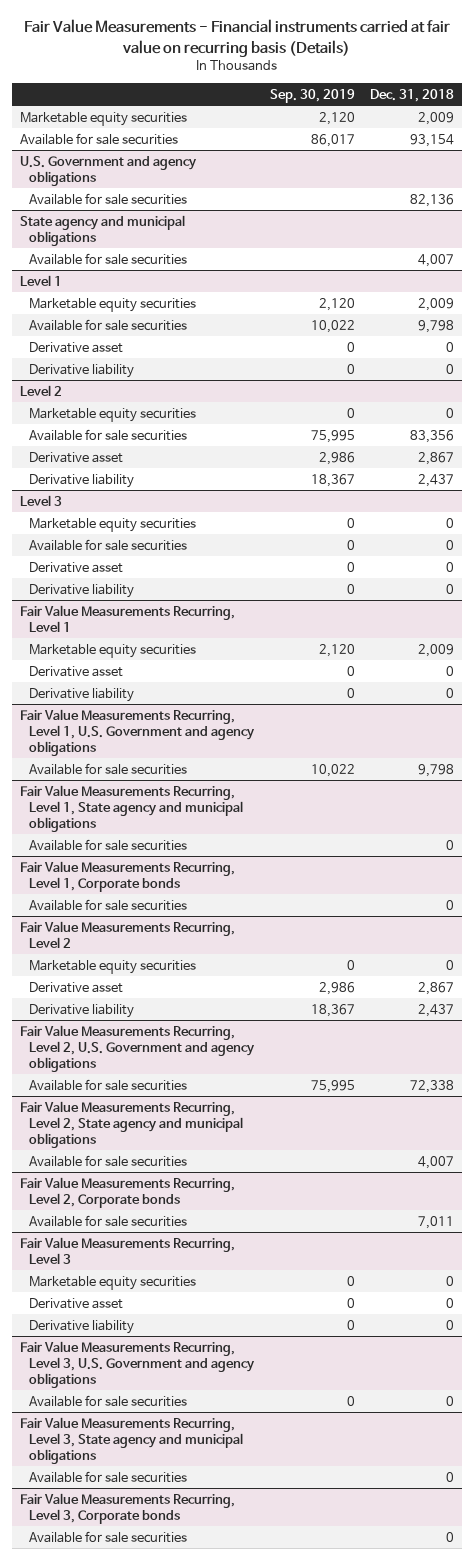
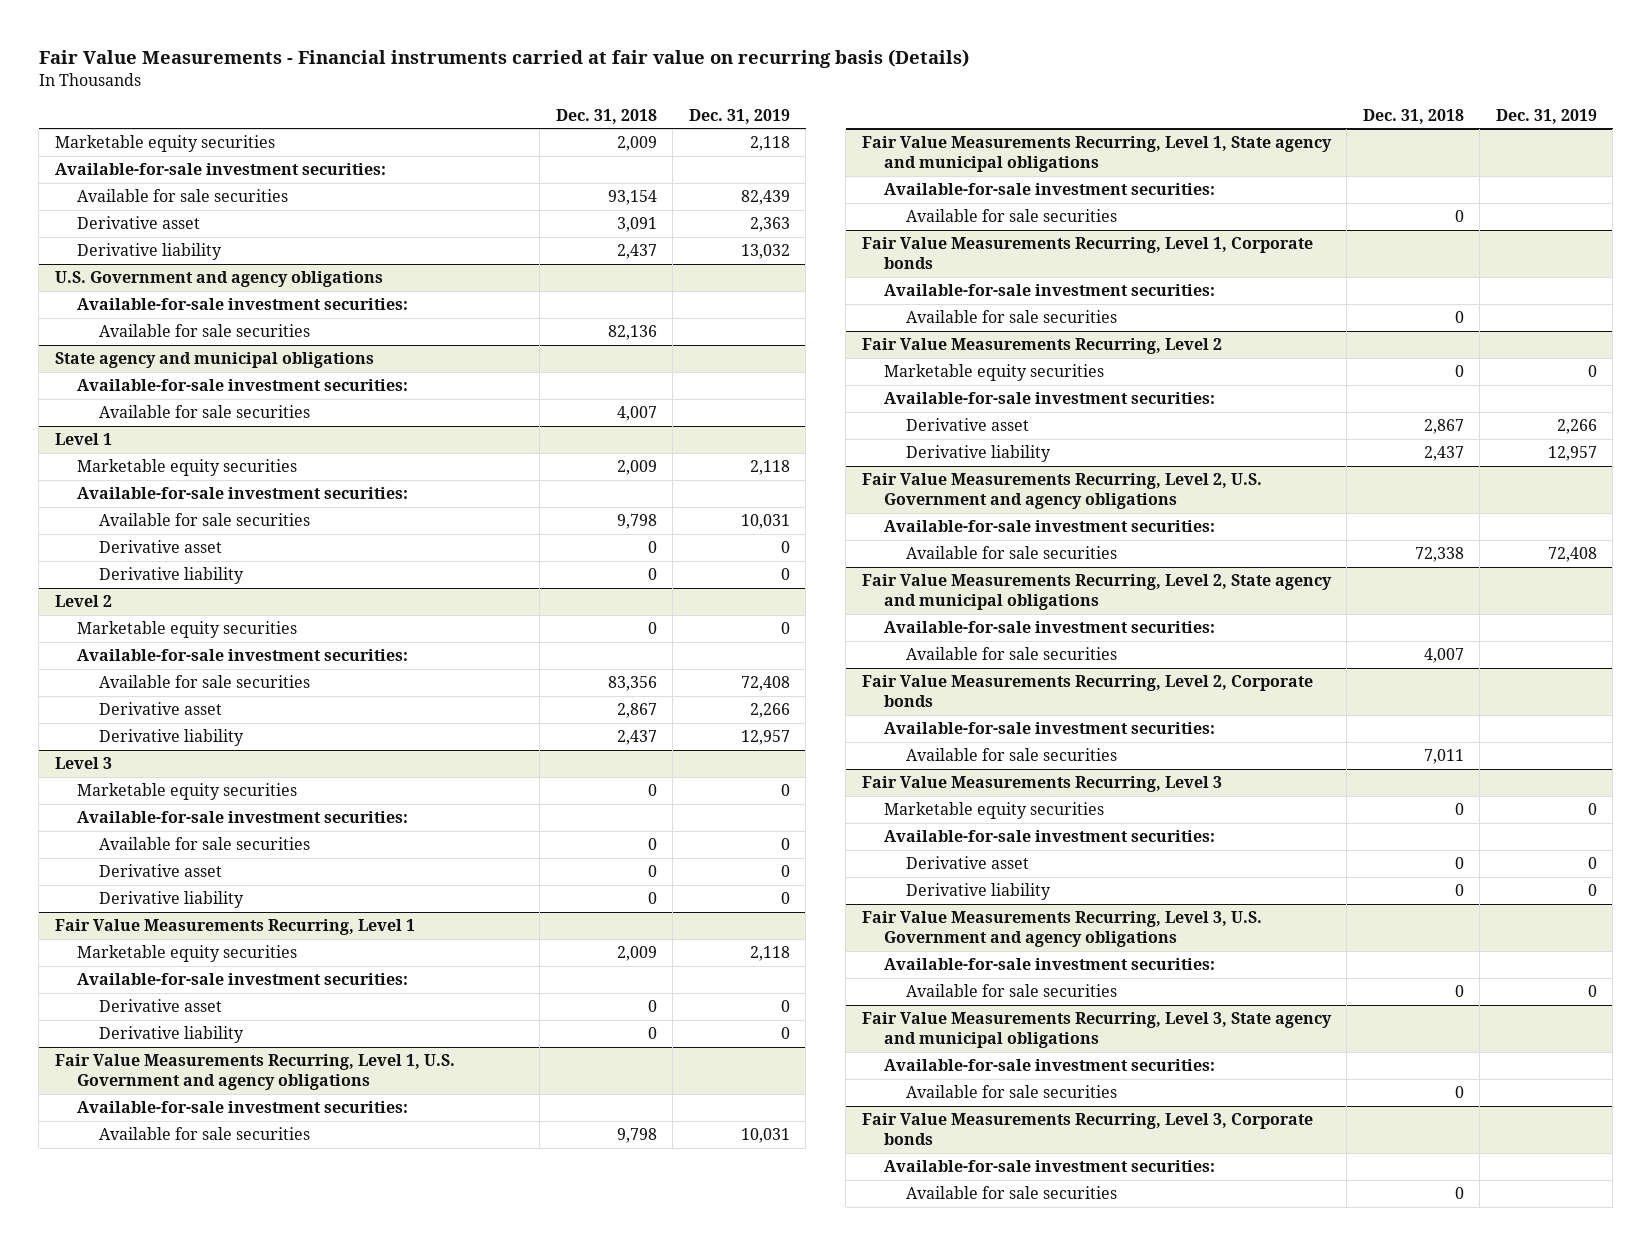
- | Sep. 30, 2019 | Dec. 31, 2018
+ | Dec. 31, 2018 | Dec. 31, 2019
+ Available-for-sale investment securities:
+ Derivative asset | 3,091 | 2,363
+ Derivative liability | 2,437 | 13,032
@ U.S. Government and agency obligations
+ Available-for-sale investment securities:
@ State agency and municipal obligations
+ Available-for-sale investment securities:
@ Level 1
+ Available-for-sale investment securities:
@ Level 2
+ Available-for-sale investment securities:
@ Level 3
+ Available-for-sale investment securities:
@ Fair Value Measurements Recurring, Level 1
+ Available-for-sale investment securities:
@ Fair Value Measurements Recurring, Level 1, U.S. Government and agency obligations
+ Available-for-sale investment securities:
@ Fair Value Measurements Recurring, Level 1, State agency and municipal obligations
+ Available-for-sale investment securities:
@ Fair Value Measurements Recurring, Level 1, Corporate bonds
+ Available-for-sale investment securities:
@ Fair Value Measurements Recurring, Level 2
+ Available-for-sale investment securities:
@ Fair Value Measurements Recurring, Level 2, U.S. Government and agency obligations
+ Available-for-sale investment securities:
@ Fair Value Measurements Recurring, Level 2, State agency and municipal obligations
+ Available-for-sale investment securities:
@ Fair Value Measurements Recurring, Level 2, Corporate bonds
+ Available-for-sale investment securities:
@ Fair Value Measurements Recurring, Level 3
+ Available-for-sale investment securities:
@ Fair Value Measurements Recurring, Level 3, U.S. Government and agency obligations
+ Available-for-sale investment securities:
@ Fair Value Measurements Recurring, Level 3, State agency and municipal obligations
+ Available-for-sale investment securities:
@ Fair Value Measurements Recurring, Level 3, Corporate bonds
+ Available-for-sale investment securities:

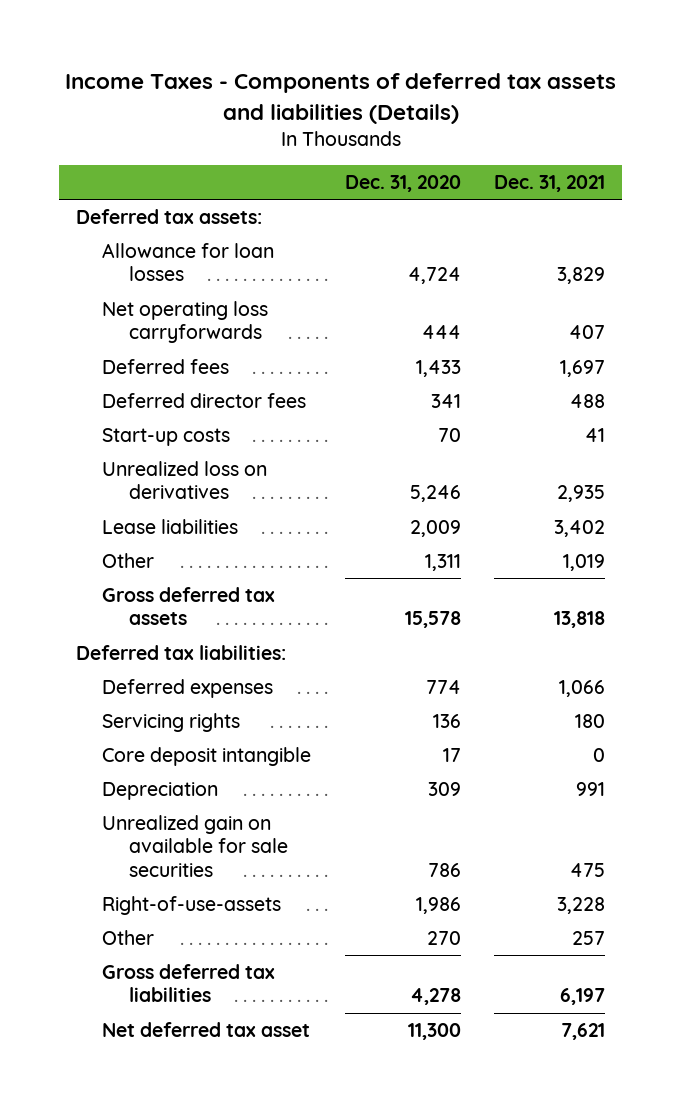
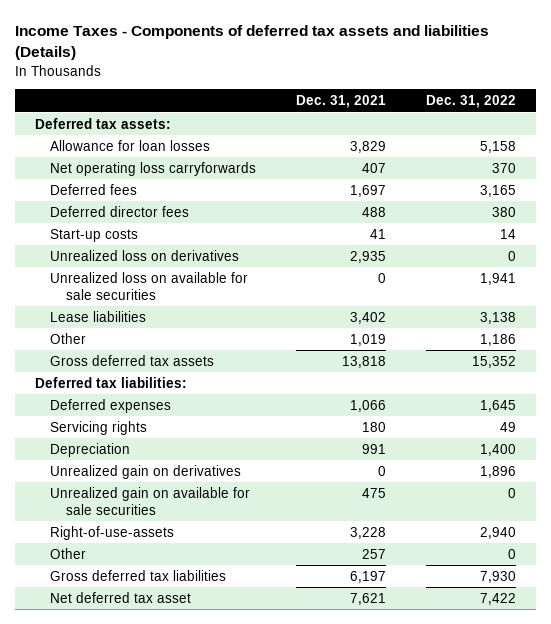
- | Dec. 31, 2020 | Dec. 31, 2021
+ | Dec. 31, 2021 | Dec. 31, 2022
+ Unrealized loss on available for sale securities | 0 | 1,941
- Core deposit intangible | 17 | 0
+ Unrealized gain on derivatives | 0 | 1,896

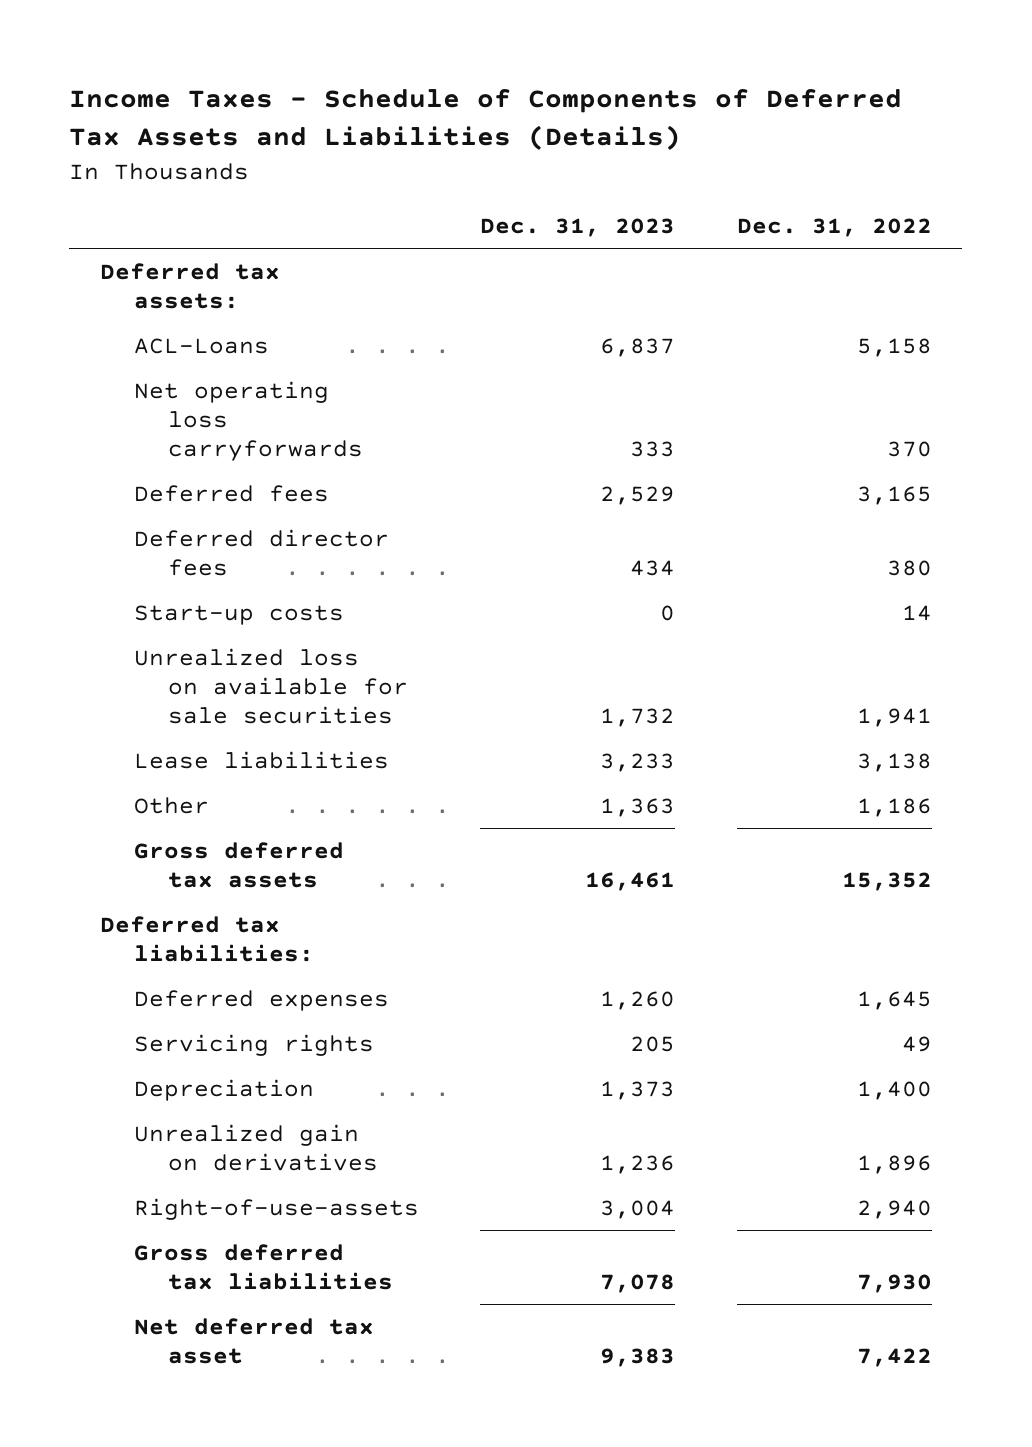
- Income Taxes - Components of deferred tax assets and liabilities (Details)
+ Income Taxes - Schedule of Components of Deferred Tax Assets and Liabilities (Details)
- | Dec. 31, 2021 | Dec. 31, 2022
+ | Dec. 31, 2023 | Dec. 31, 2022
- Allowance for loan losses | 3,829 | 5,158
+ ACL-Loans | 6,837 | 5,158
- Unrealized loss on derivatives | 2,935 | 0
- Unrealized gain on available for sale securities | 475 | 0
- Other | 257 | 0

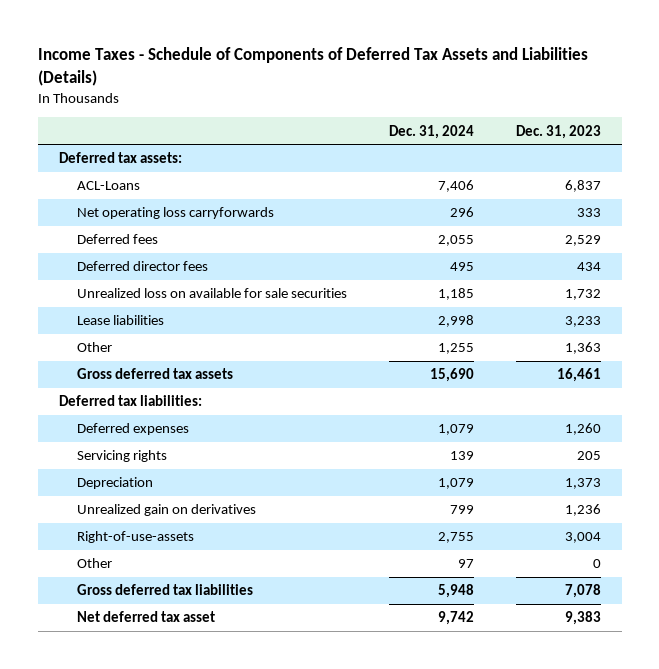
- | Dec. 31, 2023 | Dec. 31, 2022
+ | Dec. 31, 2024 | Dec. 31, 2023
- Start-up costs | 0 | 14
+ Other | 97 | 0

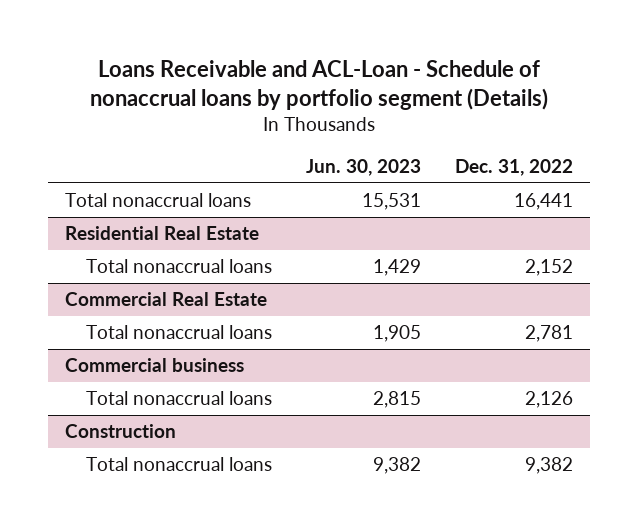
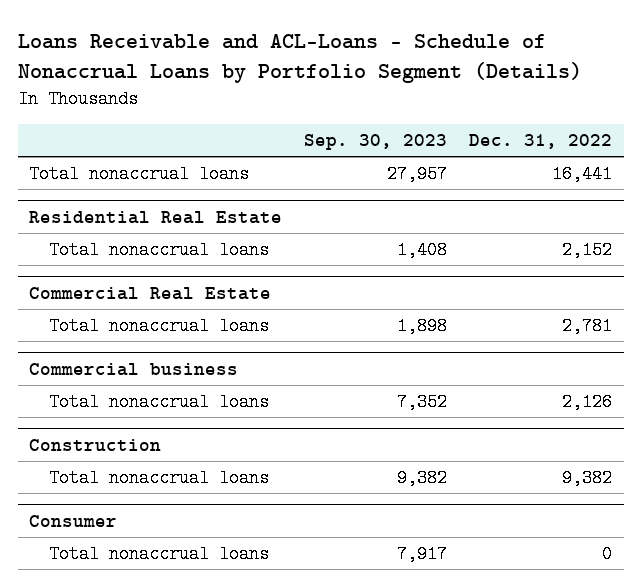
- Loans Receivable and ACL-Loan - Schedule of nonaccrual loans by portfolio segment (Details)
+ Loans Receivable and ACL-Loans - Schedule of Nonaccrual Loans by Portfolio Segment (Details)
- | Jun. 30, 2023 | Dec. 31, 2022
+ | Sep. 30, 2023 | Dec. 31, 2022
+ Consumer
+ Total nonaccrual loans | 7,917 | 0

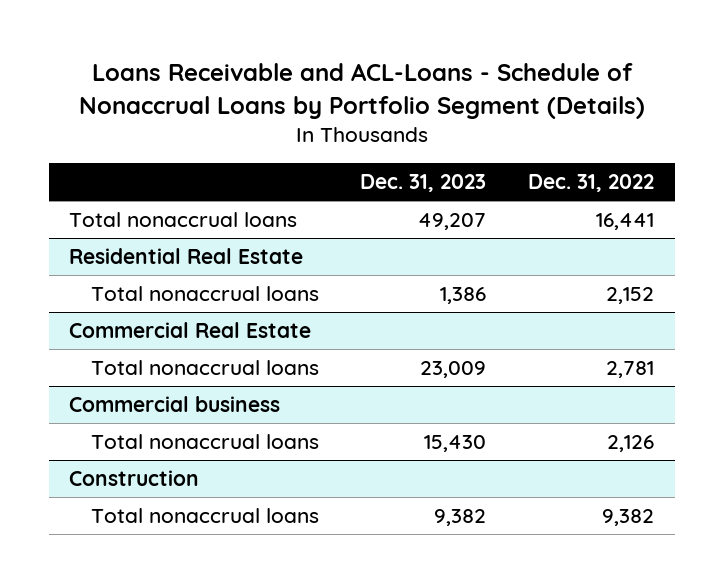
- | Sep. 30, 2023 | Dec. 31, 2022
+ | Dec. 31, 2023 | Dec. 31, 2022
- Consumer
- Total nonaccrual loans | 7,917 | 0

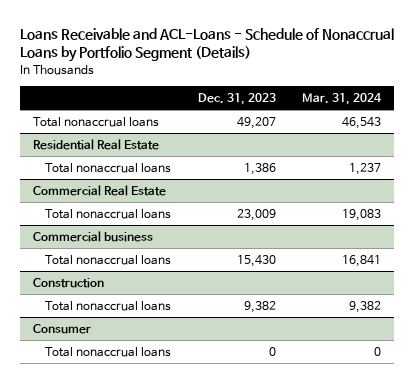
- | Dec. 31, 2023 | Dec. 31, 2022
+ | Dec. 31, 2023 | Mar. 31, 2024
+ Consumer
+ Total nonaccrual loans | 0 | 0

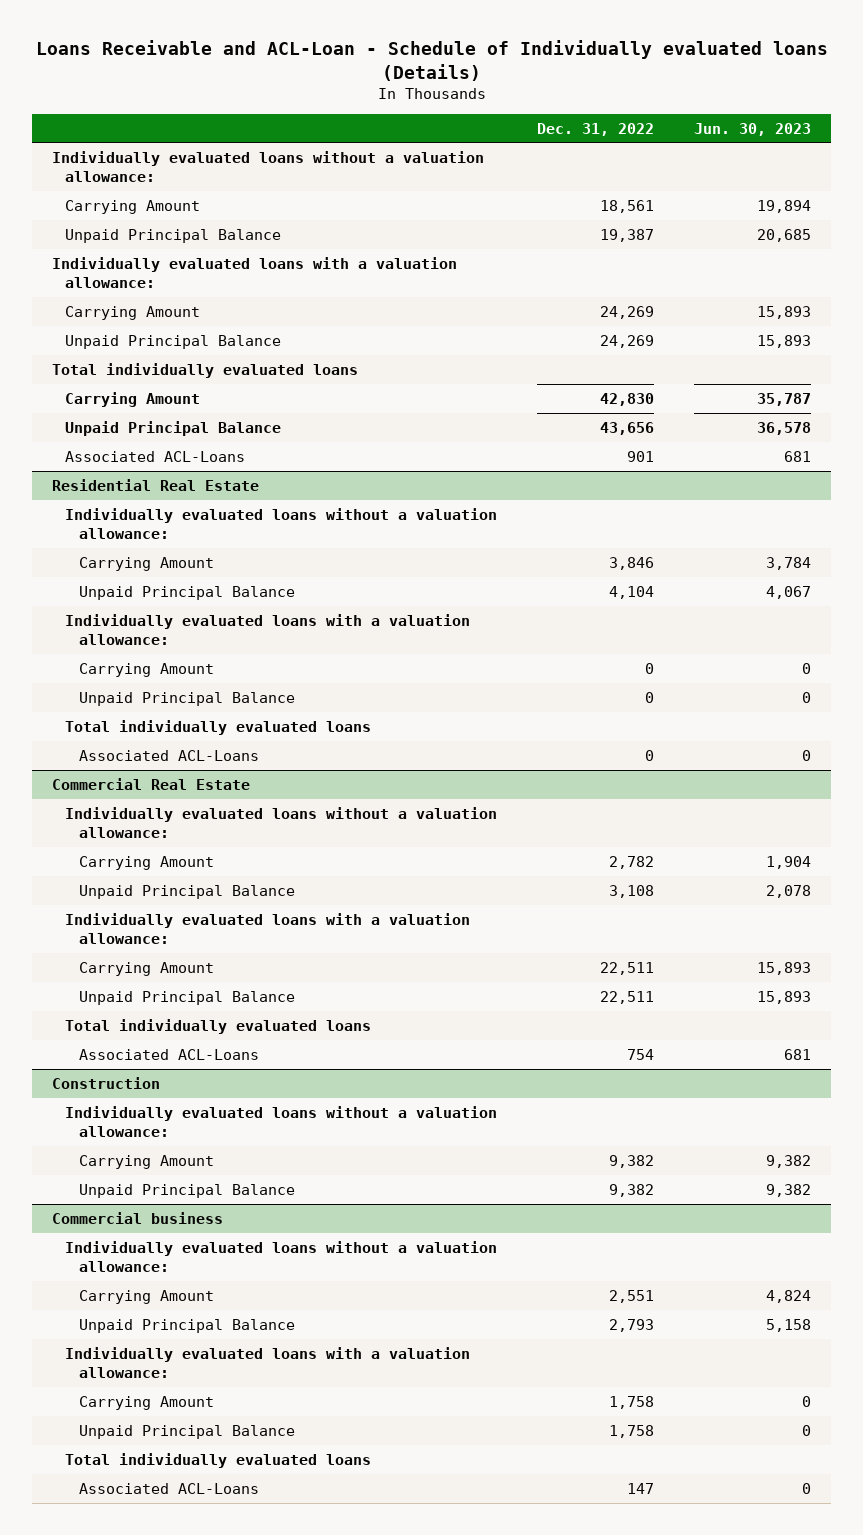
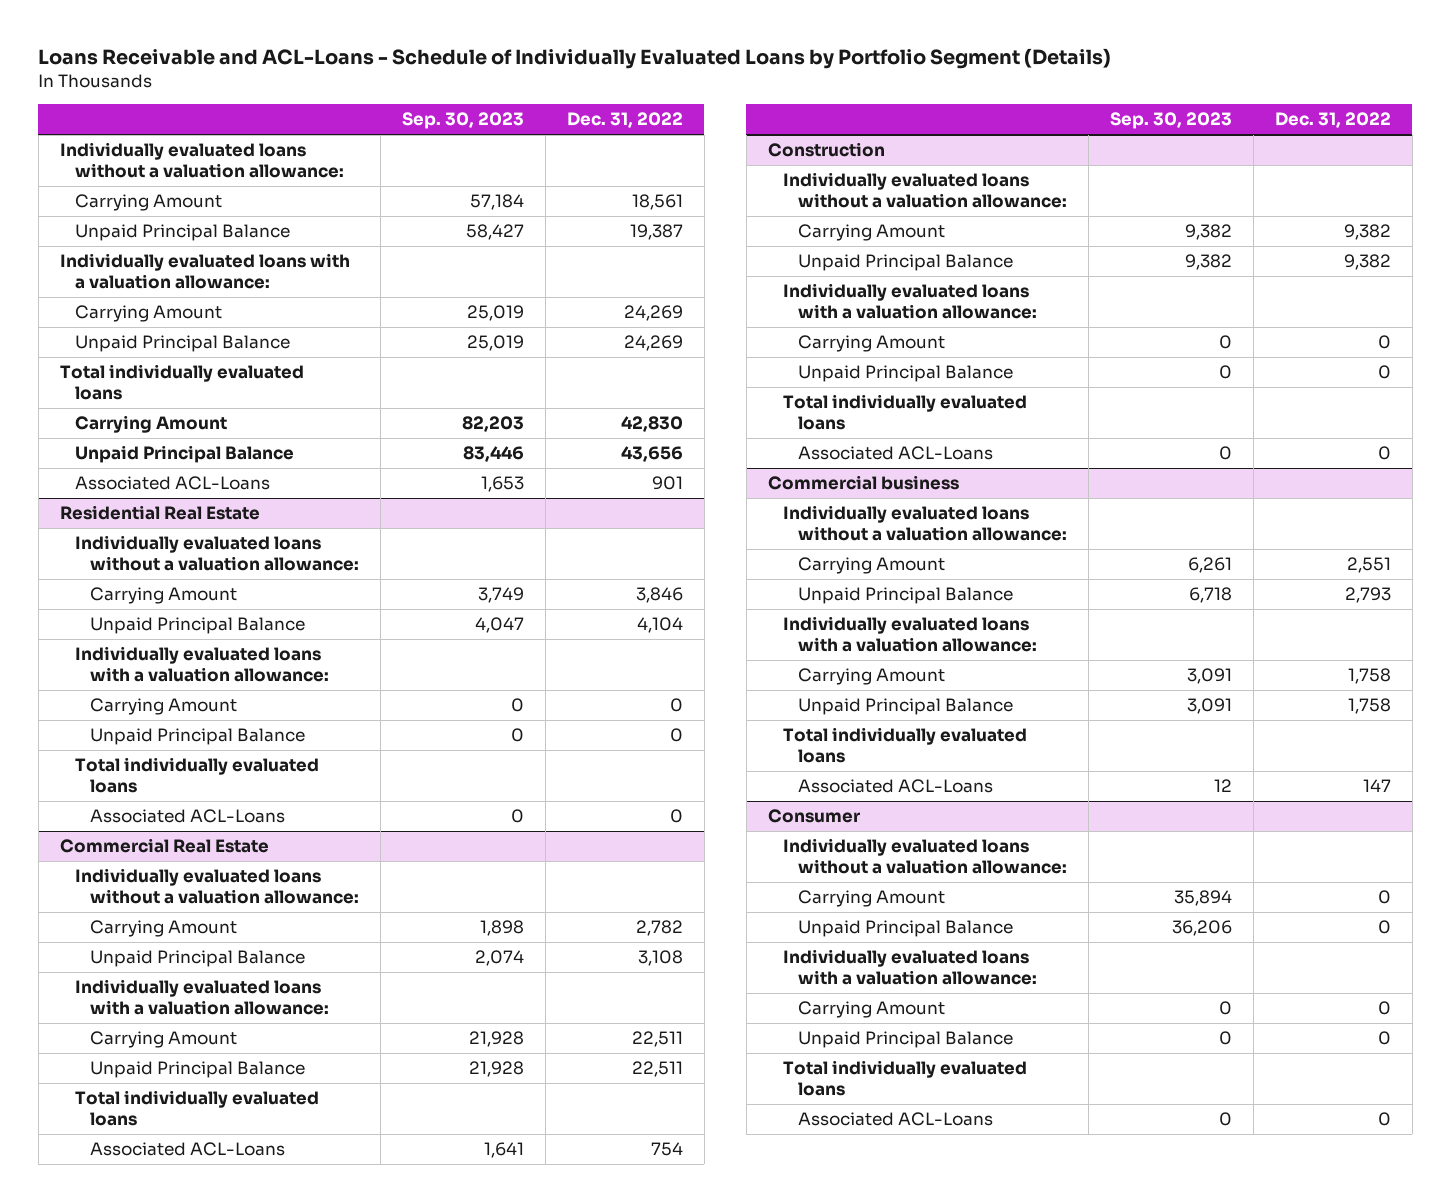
- Loans Receivable and ACL-Loan - Schedule of Individually evaluated loans (Details)
+ Loans Receivable and ACL-Loans - Schedule of Individually Evaluated Loans by Portfolio Segment (Details)
- | Dec. 31, 2022 | Jun. 30, 2023
+ | Sep. 30, 2023 | Dec. 31, 2022
@ Construction
+ Individually evaluated loans with a valuation allowance:
+ Carrying Amount | 0 | 0
+ Unpaid Principal Balance | 0 | 0
+ Total individually evaluated loans
+ Associated ACL-Loans | 0 | 0
+ Consumer
+ Individually evaluated loans without a valuation allowance:
+ Carrying Amount | 35,894 | 0
+ Unpaid Principal Balance | 36,206 | 0
+ Individually evaluated loans with a valuation allowance:
+ Carrying Amount | 0 | 0
+ Unpaid Principal Balance | 0 | 0
+ Total individually evaluated loans
+ Associated ACL-Loans | 0 | 0

